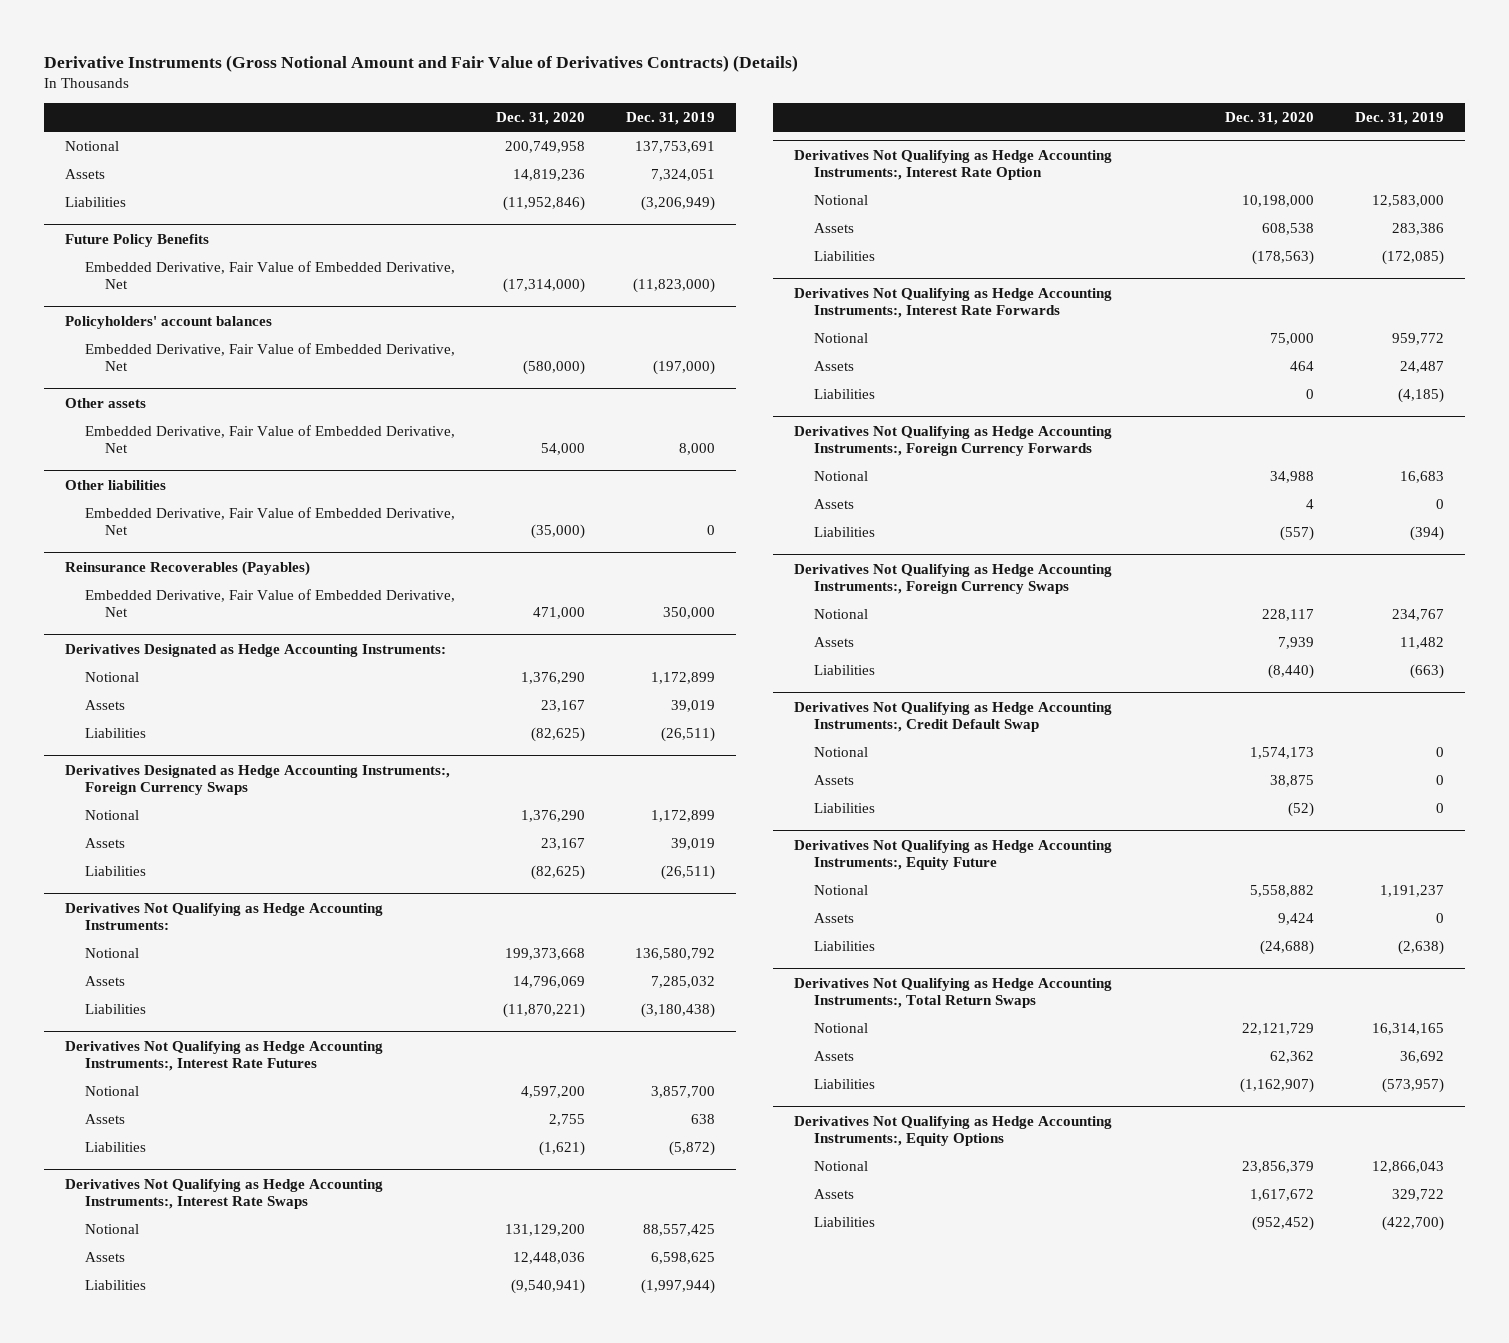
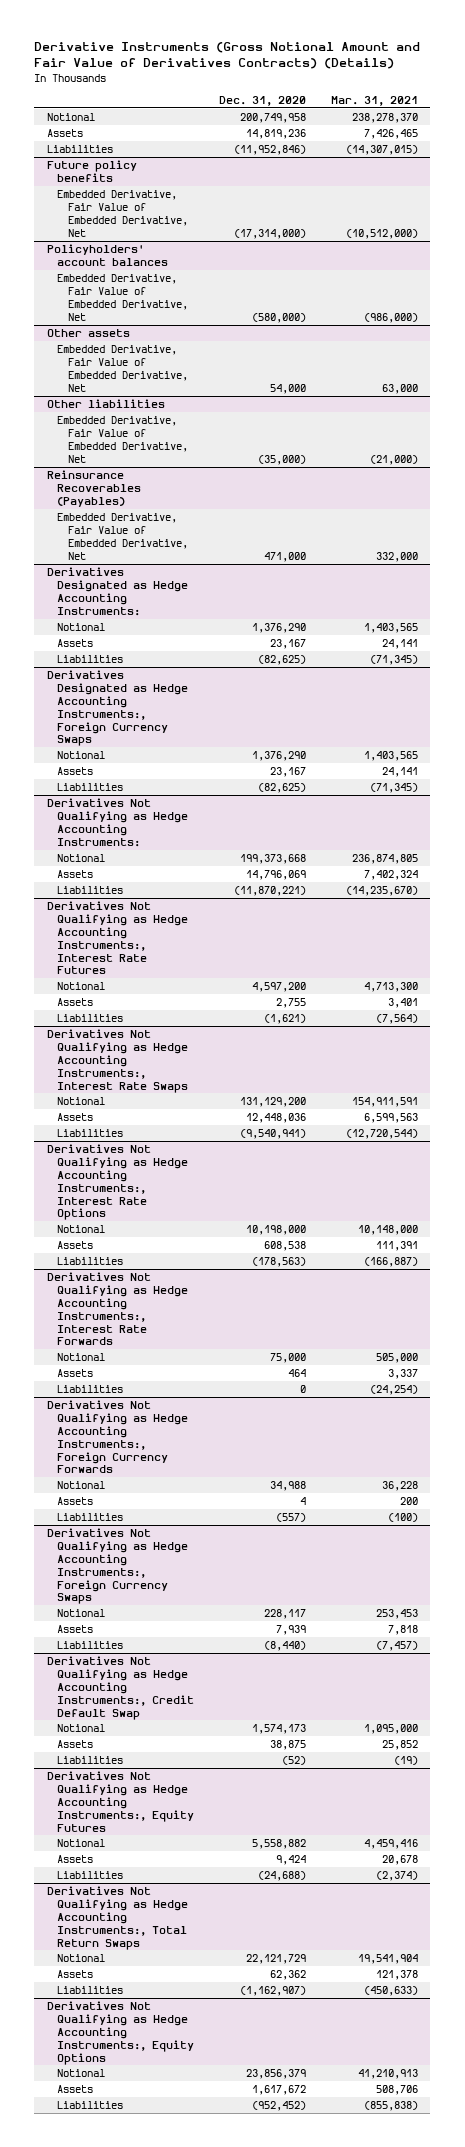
- | Dec. 31, 2020 | Dec. 31, 2019
+ | Dec. 31, 2020 | Mar. 31, 2021
- Future Policy Benefits
+ Future policy benefits
- Derivatives Not Qualifying as Hedge Accounting Instruments:, Interest Rate Option
+ Derivatives Not Qualifying as Hedge Accounting Instruments:, Interest Rate Options
- Derivatives Not Qualifying as Hedge Accounting Instruments:, Equity Future
+ Derivatives Not Qualifying as Hedge Accounting Instruments:, Equity Futures

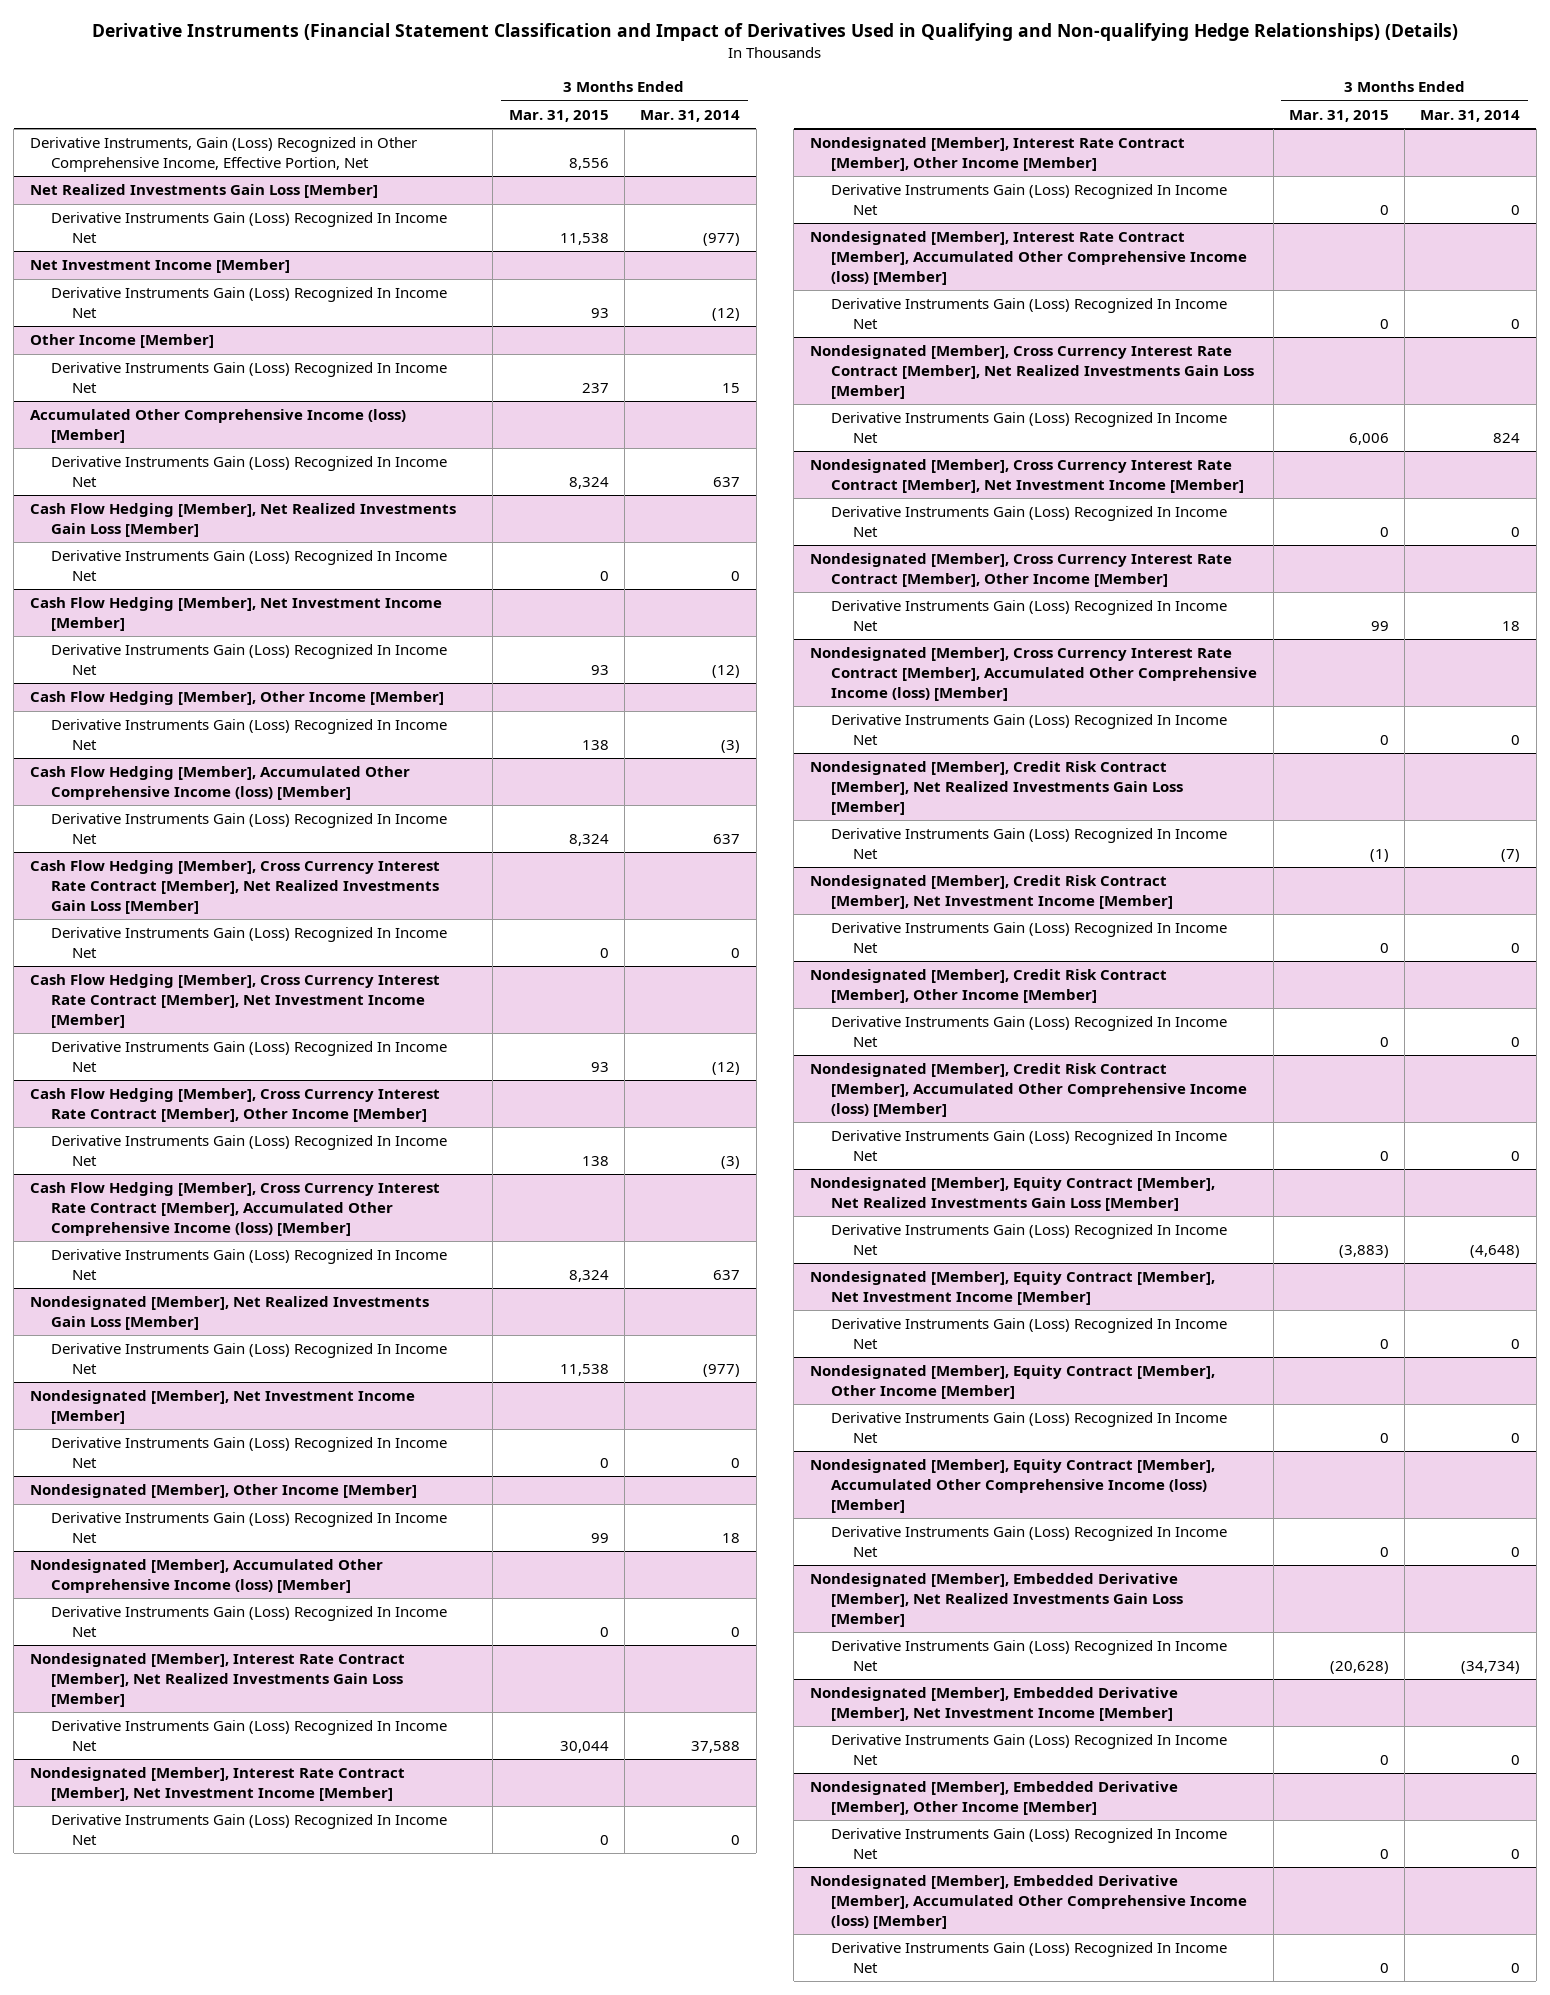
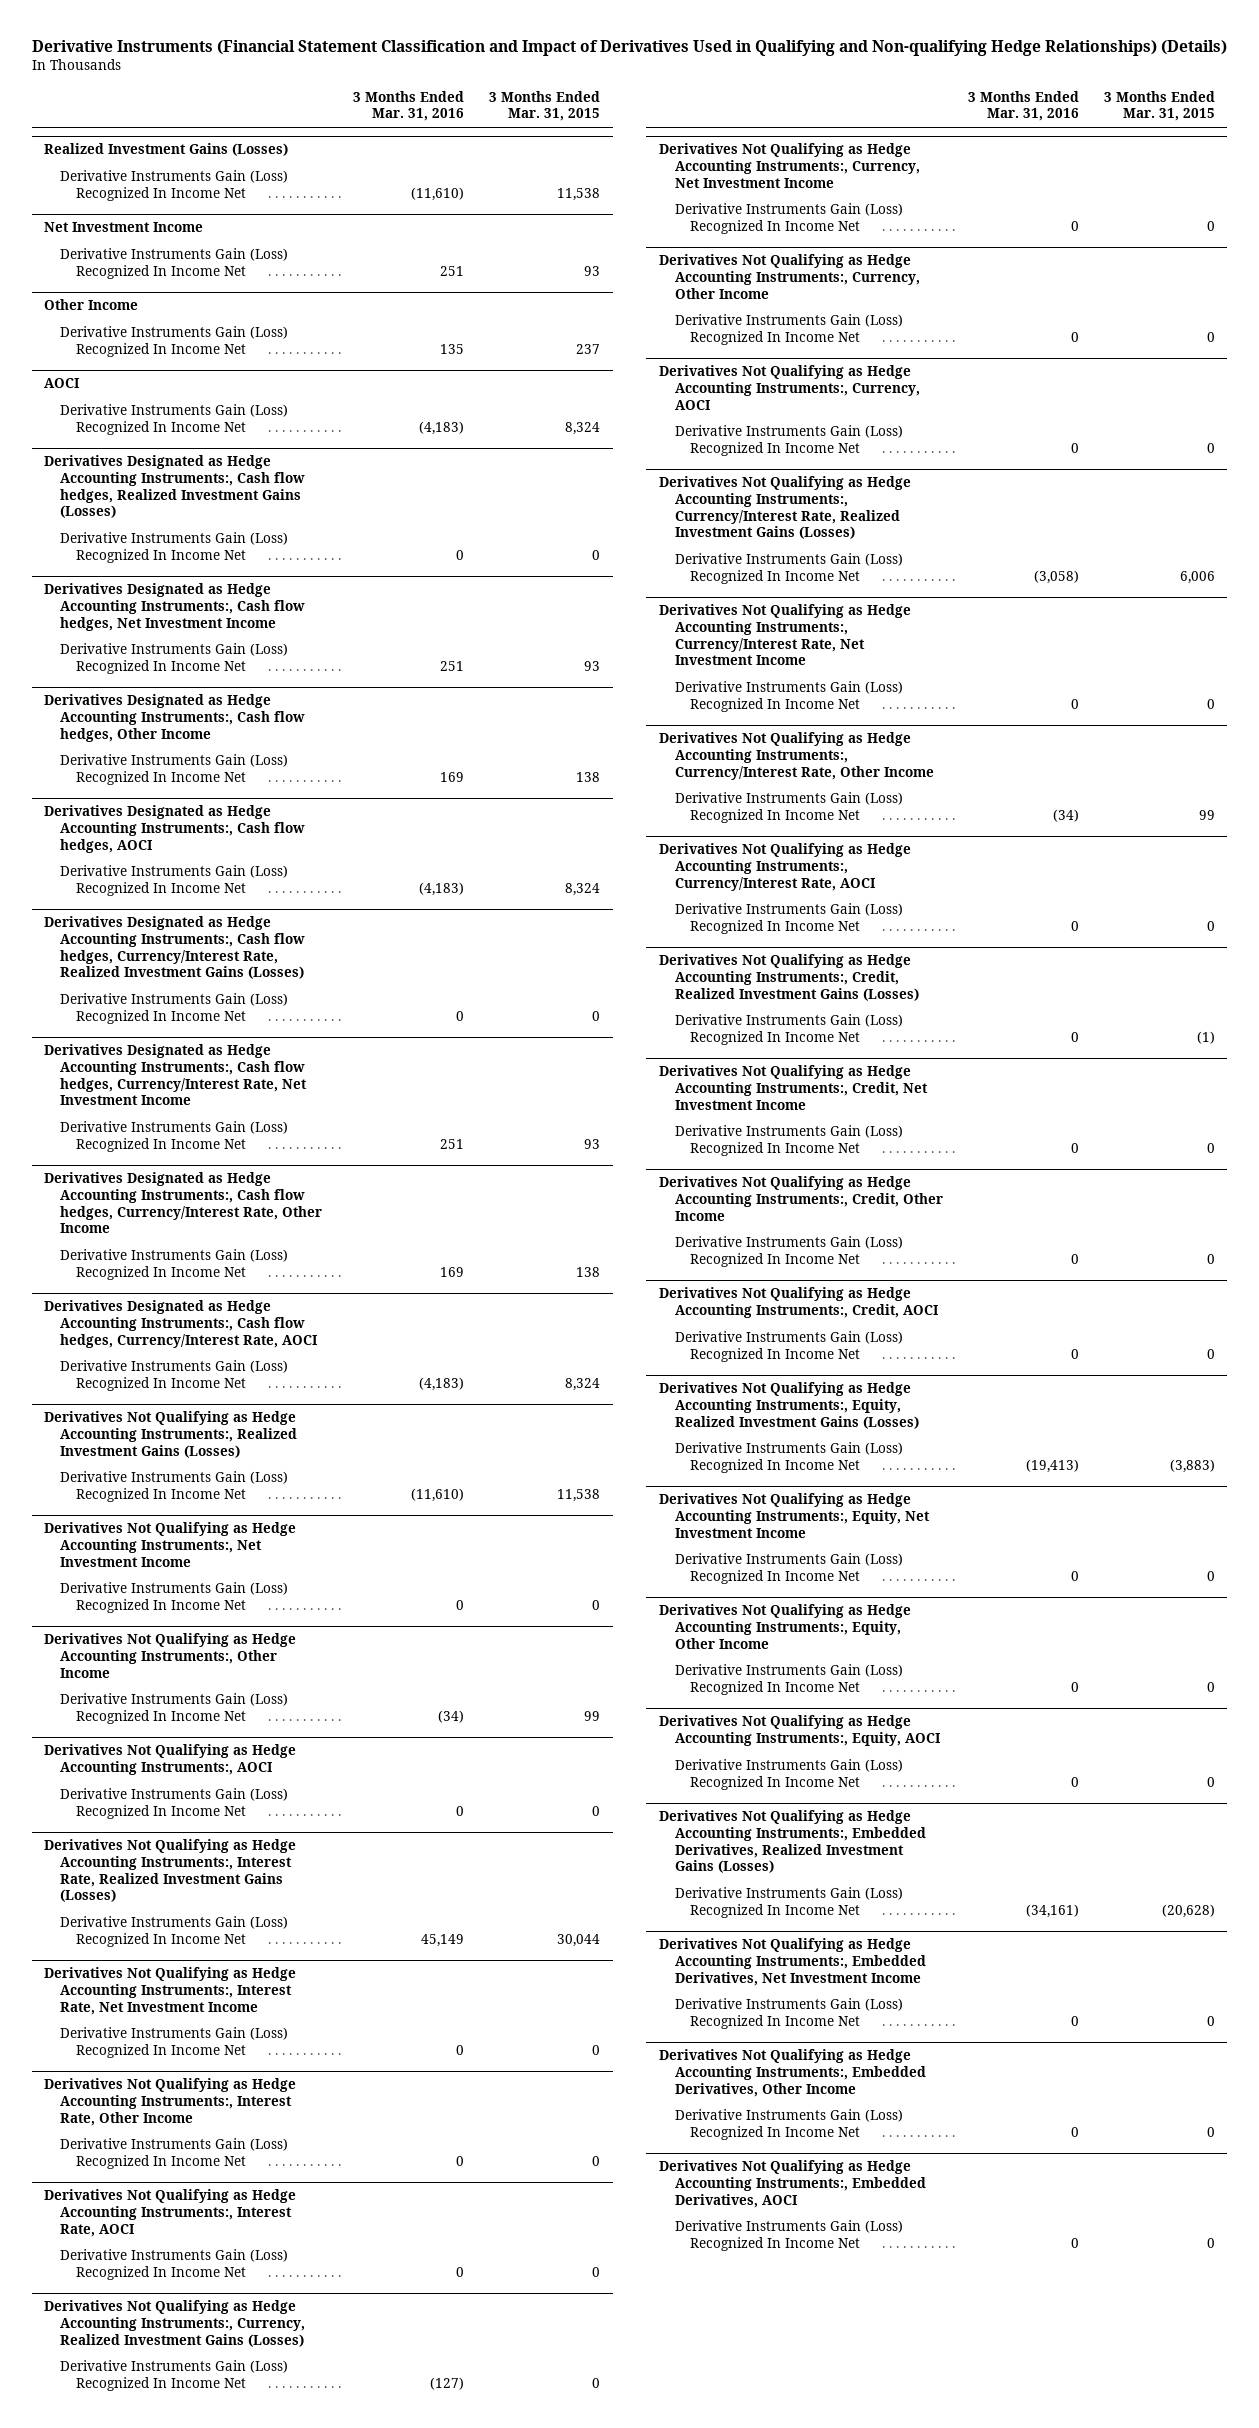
- | 3 Months Ended Mar. 31, 2015 | 3 Months Ended Mar. 31, 2014
+ | 3 Months Ended Mar. 31, 2016 | 3 Months Ended Mar. 31, 2015
- Derivative Instruments, Gain (Loss) Recognized in Other Comprehensive Income, Effective Portion, Net | 8,556 |
- Net Realized Investments Gain Loss [Member]
+ Realized Investment Gains (Losses)
- Net Investment Income [Member]
+ Net Investment Income
- Other Income [Member]
+ Other Income
- Accumulated Other Comprehensive Income (loss) [Member]
+ AOCI
- Cash Flow Hedging [Member], Net Realized Investments Gain Loss [Member]
+ Derivatives Designated as Hedge Accounting Instruments:, Cash flow hedges, Realized Investment Gains (Losses)
- Cash Flow Hedging [Member], Net Investment Income [Member]
+ Derivatives Designated as Hedge Accounting Instruments:, Cash flow hedges, Net Investment Income
- Cash Flow Hedging [Member], Other Income [Member]
+ Derivatives Designated as Hedge Accounting Instruments:, Cash flow hedges, Other Income
- Cash Flow Hedging [Member], Accumulated Other Comprehensive Income (loss) [Member]
+ Derivatives Designated as Hedge Accounting Instruments:, Cash flow hedges, AOCI
- Cash Flow Hedging [Member], Cross Currency Interest Rate Contract [Member], Net Realized Investments Gain Loss [Member]
+ Derivatives Designated as Hedge Accounting Instruments:, Cash flow hedges, Currency/Interest Rate, Realized Investment Gains (Losses)
- Cash Flow Hedging [Member], Cross Currency Interest Rate Contract [Member], Net Investment Income [Member]
+ Derivatives Designated as Hedge Accounting Instruments:, Cash flow hedges, Currency/Interest Rate, Net Investment Income
- Cash Flow Hedging [Member], Cross Currency Interest Rate Contract [Member], Other Income [Member]
+ Derivatives Designated as Hedge Accounting Instruments:, Cash flow hedges, Currency/Interest Rate, Other Income
- Cash Flow Hedging [Member], Cross Currency Interest Rate Contract [Member], Accumulated Other Comprehensive Income (loss) [Member]
+ Derivatives Designated as Hedge Accounting Instruments:, Cash flow hedges, Currency/Interest Rate, AOCI
- Nondesignated [Member], Net Realized Investments Gain Loss [Member]
+ Derivatives Not Qualifying as Hedge Accounting Instruments:, Realized Investment Gains (Losses)
- Nondesignated [Member], Net Investment Income [Member]
+ Derivatives Not Qualifying as Hedge Accounting Instruments:, Net Investment Income
- Nondesignated [Member], Other Income [Member]
+ Derivatives Not Qualifying as Hedge Accounting Instruments:, Other Income
- Nondesignated [Member], Accumulated Other Comprehensive Income (loss) [Member]
+ Derivatives Not Qualifying as Hedge Accounting Instruments:, AOCI
- Nondesignated [Member], Interest Rate Contract [Member], Net Realized Investments Gain Loss [Member]
+ Derivatives Not Qualifying as Hedge Accounting Instruments:, Interest Rate, Realized Investment Gains (Losses)
- Nondesignated [Member], Interest Rate Contract [Member], Net Investment Income [Member]
+ Derivatives Not Qualifying as Hedge Accounting Instruments:, Interest Rate, Net Investment Income
- Nondesignated [Member], Interest Rate Contract [Member], Other Income [Member]
+ Derivatives Not Qualifying as Hedge Accounting Instruments:, Interest Rate, Other Income
- Nondesignated [Member], Interest Rate Contract [Member], Accumulated Other Comprehensive Income (loss) [Member]
+ Derivatives Not Qualifying as Hedge Accounting Instruments:, Interest Rate, AOCI
- Nondesignated [Member], Cross Currency Interest Rate Contract [Member], Net Realized Investments Gain Loss [Member]
+ Derivatives Not Qualifying as Hedge Accounting Instruments:, Currency, Realized Investment Gains (Losses)
+ Derivative Instruments Gain (Loss) Recognized In Income Net | (127) | 0
+ Derivatives Not Qualifying as Hedge Accounting Instruments:, Currency, Net Investment Income
+ Derivative Instruments Gain (Loss) Recognized In Income Net | 0 | 0
+ Derivatives Not Qualifying as Hedge Accounting Instruments:, Currency, Other Income
+ Derivative Instruments Gain (Loss) Recognized In Income Net | 0 | 0
+ Derivatives Not Qualifying as Hedge Accounting Instruments:, Currency, AOCI
+ Derivative Instruments Gain (Loss) Recognized In Income Net | 0 | 0
+ Derivatives Not Qualifying as Hedge Accounting Instruments:, Currency/Interest Rate, Realized Investment Gains (Losses)
- Nondesignated [Member], Cross Currency Interest Rate Contract [Member], Net Investment Income [Member]
+ Derivatives Not Qualifying as Hedge Accounting Instruments:, Currency/Interest Rate, Net Investment Income
- Nondesignated [Member], Cross Currency Interest Rate Contract [Member], Other Income [Member]
+ Derivatives Not Qualifying as Hedge Accounting Instruments:, Currency/Interest Rate, Other Income
- Nondesignated [Member], Cross Currency Interest Rate Contract [Member], Accumulated Other Comprehensive Income (loss) [Member]
+ Derivatives Not Qualifying as Hedge Accounting Instruments:, Currency/Interest Rate, AOCI
- Nondesignated [Member], Credit Risk Contract [Member], Net Realized Investments Gain Loss [Member]
+ Derivatives Not Qualifying as Hedge Accounting Instruments:, Credit, Realized Investment Gains (Losses)
- Nondesignated [Member], Credit Risk Contract [Member], Net Investment Income [Member]
+ Derivatives Not Qualifying as Hedge Accounting Instruments:, Credit, Net Investment Income
- Nondesignated [Member], Credit Risk Contract [Member], Other Income [Member]
+ Derivatives Not Qualifying as Hedge Accounting Instruments:, Credit, Other Income
- Nondesignated [Member], Credit Risk Contract [Member], Accumulated Other Comprehensive Income (loss) [Member]
+ Derivatives Not Qualifying as Hedge Accounting Instruments:, Credit, AOCI
- Nondesignated [Member], Equity Contract [Member], Net Realized Investments Gain Loss [Member]
+ Derivatives Not Qualifying as Hedge Accounting Instruments:, Equity, Realized Investment Gains (Losses)
- Nondesignated [Member], Equity Contract [Member], Net Investment Income [Member]
+ Derivatives Not Qualifying as Hedge Accounting Instruments:, Equity, Net Investment Income
- Nondesignated [Member], Equity Contract [Member], Other Income [Member]
+ Derivatives Not Qualifying as Hedge Accounting Instruments:, Equity, Other Income
- Nondesignated [Member], Equity Contract [Member], Accumulated Other Comprehensive Income (loss) [Member]
+ Derivatives Not Qualifying as Hedge Accounting Instruments:, Equity, AOCI
- Nondesignated [Member], Embedded Derivative [Member], Net Realized Investments Gain Loss [Member]
+ Derivatives Not Qualifying as Hedge Accounting Instruments:, Embedded Derivatives, Realized Investment Gains (Losses)
- Nondesignated [Member], Embedded Derivative [Member], Net Investment Income [Member]
+ Derivatives Not Qualifying as Hedge Accounting Instruments:, Embedded Derivatives, Net Investment Income
- Nondesignated [Member], Embedded Derivative [Member], Other Income [Member]
+ Derivatives Not Qualifying as Hedge Accounting Instruments:, Embedded Derivatives, Other Income
- Nondesignated [Member], Embedded Derivative [Member], Accumulated Other Comprehensive Income (loss) [Member]
+ Derivatives Not Qualifying as Hedge Accounting Instruments:, Embedded Derivatives, AOCI

